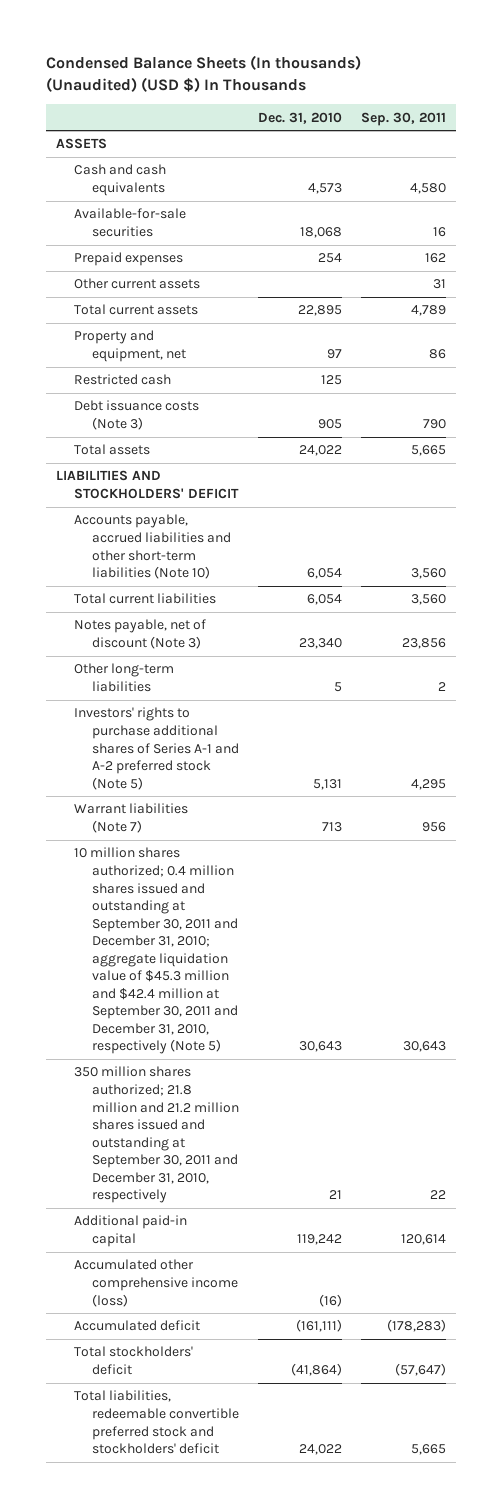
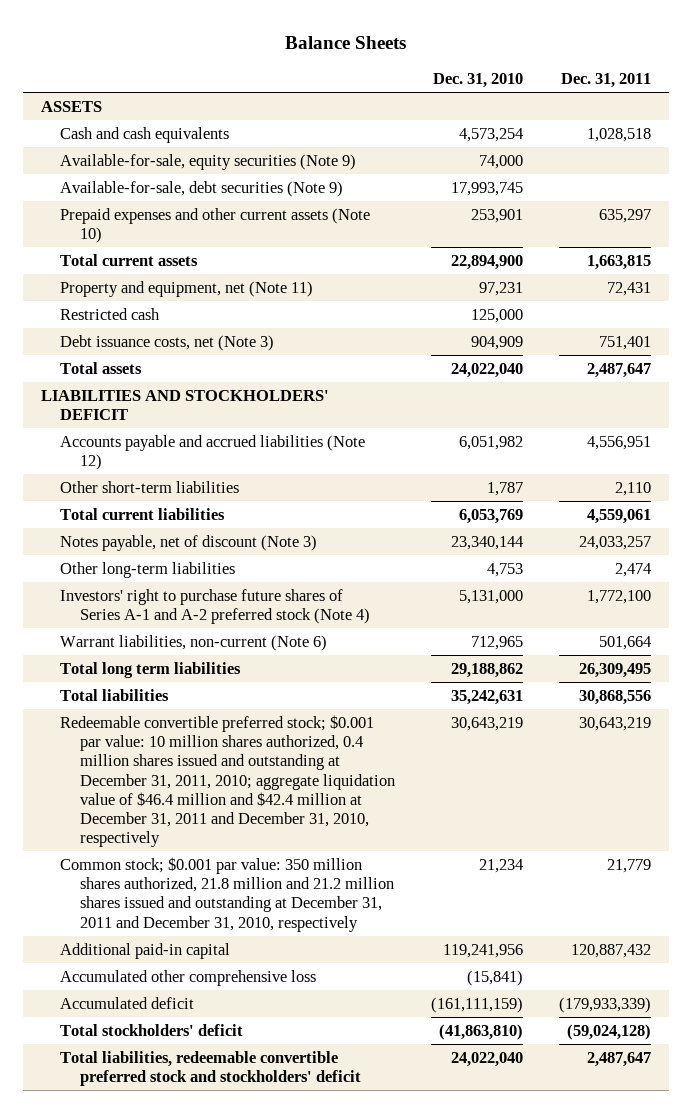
- Condensed Balance Sheets (In thousands) (Unaudited) (USD $) In Thousands
+ Balance Sheets
- | Dec. 31, 2010 | Sep. 30, 2011
+ | Dec. 31, 2010 | Dec. 31, 2011
- Cash and cash equivalents | 4,573 | 4,580
- Available-for-sale securities | 18,068 | 16
- Prepaid expenses | 254 | 162
- Other current assets | | 31
- Total current assets | 22,895 | 4,789
- Property and equipment, net | 97 | 86
- Restricted cash | 125 |
- Debt issuance costs (Note 3) | 905 | 790
- Total assets | 24,022 | 5,665
+ Cash and cash equivalents | 4,573,254 | 1,028,518
+ Available-for-sale, equity securities (Note 9) | 74,000 |
+ Available-for-sale, debt securities (Note 9) | 17,993,745 |
+ Prepaid expenses and other current assets (Note 10) | 253,901 | 635,297
+ Total current assets | 22,894,900 | 1,663,815
+ Property and equipment, net (Note 11) | 97,231 | 72,431
+ Restricted cash | 125,000 |
+ Debt issuance costs, net (Note 3) | 904,909 | 751,401
+ Total assets | 24,022,040 | 2,487,647
- Accounts payable, accrued liabilities and other short-term liabilities (Note 10) | 6,054 | 3,560
- Total current liabilities | 6,054 | 3,560
- Notes payable, net of discount (Note 3) | 23,340 | 23,856
- Other long-term liabilities | 5 | 2
- Investors' rights to purchase additional shares of Series A-1 and A-2 preferred stock (Note 5) | 5,131 | 4,295
- Warrant liabilities (Note 7) | 713 | 956
- 10 million shares authorized; 0.4 million shares issued and outstanding at September 30, 2011 and December 31, 2010; aggregate liquidation value of $45.3 million and $42.4 million at September 30, 2011 and December 31, 2010, respectively (Note 5) | 30,643 | 30,643
- 350 million shares authorized; 21.8 million and 21.2 million shares issued and outstanding at September 30, 2011 and December 31, 2010, respectively | 21 | 22
- Additional paid-in capital | 119,242 | 120,614
- Accumulated other comprehensive income (loss) | (16) |
- Accumulated deficit | (161,111) | (178,283)
- Total stockholders' deficit | (41,864) | (57,647)
- Total liabilities, redeemable convertible preferred stock and stockholders' deficit | 24,022 | 5,665
+ Accounts payable and accrued liabilities (Note 12) | 6,051,982 | 4,556,951
+ Other short-term liabilities | 1,787 | 2,110
+ Total current liabilities | 6,053,769 | 4,559,061
+ Notes payable, net of discount (Note 3) | 23,340,144 | 24,033,257
+ Other long-term liabilities | 4,753 | 2,474
+ Investors' right to purchase future shares of Series A-1 and A-2 preferred stock (Note 4) | 5,131,000 | 1,772,100
+ Warrant liabilities, non-current (Note 6) | 712,965 | 501,664
+ Total long term liabilities | 29,188,862 | 26,309,495
+ Total liabilities | 35,242,631 | 30,868,556
+ Redeemable convertible preferred stock; $0.001 par value: 10 million shares authorized, 0.4 million shares issued and outstanding at December 31, 2011, 2010; aggregate liquidation value of $46.4 million and $42.4 million at December 31, 2011 and December 31, 2010, respectively | 30,643,219 | 30,643,219
+ Common stock; $0.001 par value: 350 million shares authorized, 21.8 million and 21.2 million shares issued and outstanding at December 31, 2011 and December 31, 2010, respectively | 21,234 | 21,779
+ Additional paid-in capital | 119,241,956 | 120,887,432
+ Accumulated other comprehensive loss | (15,841) |
+ Accumulated deficit | (161,111,159) | (179,933,339)
+ Total stockholders' deficit | (41,863,810) | (59,024,128)
+ Total liabilities, redeemable convertible preferred stock and stockholders' deficit | 24,022,040 | 2,487,647

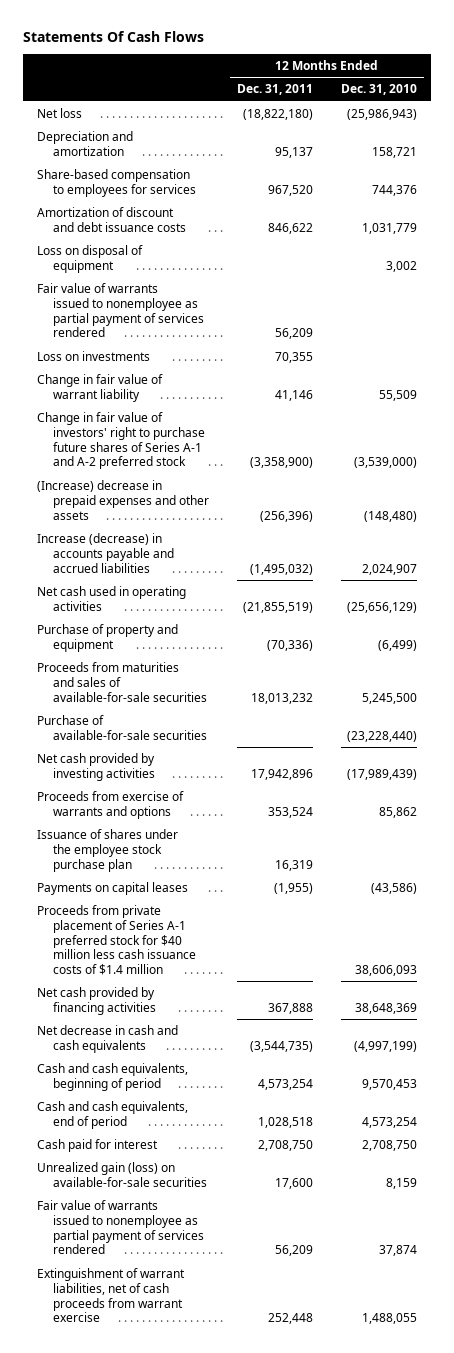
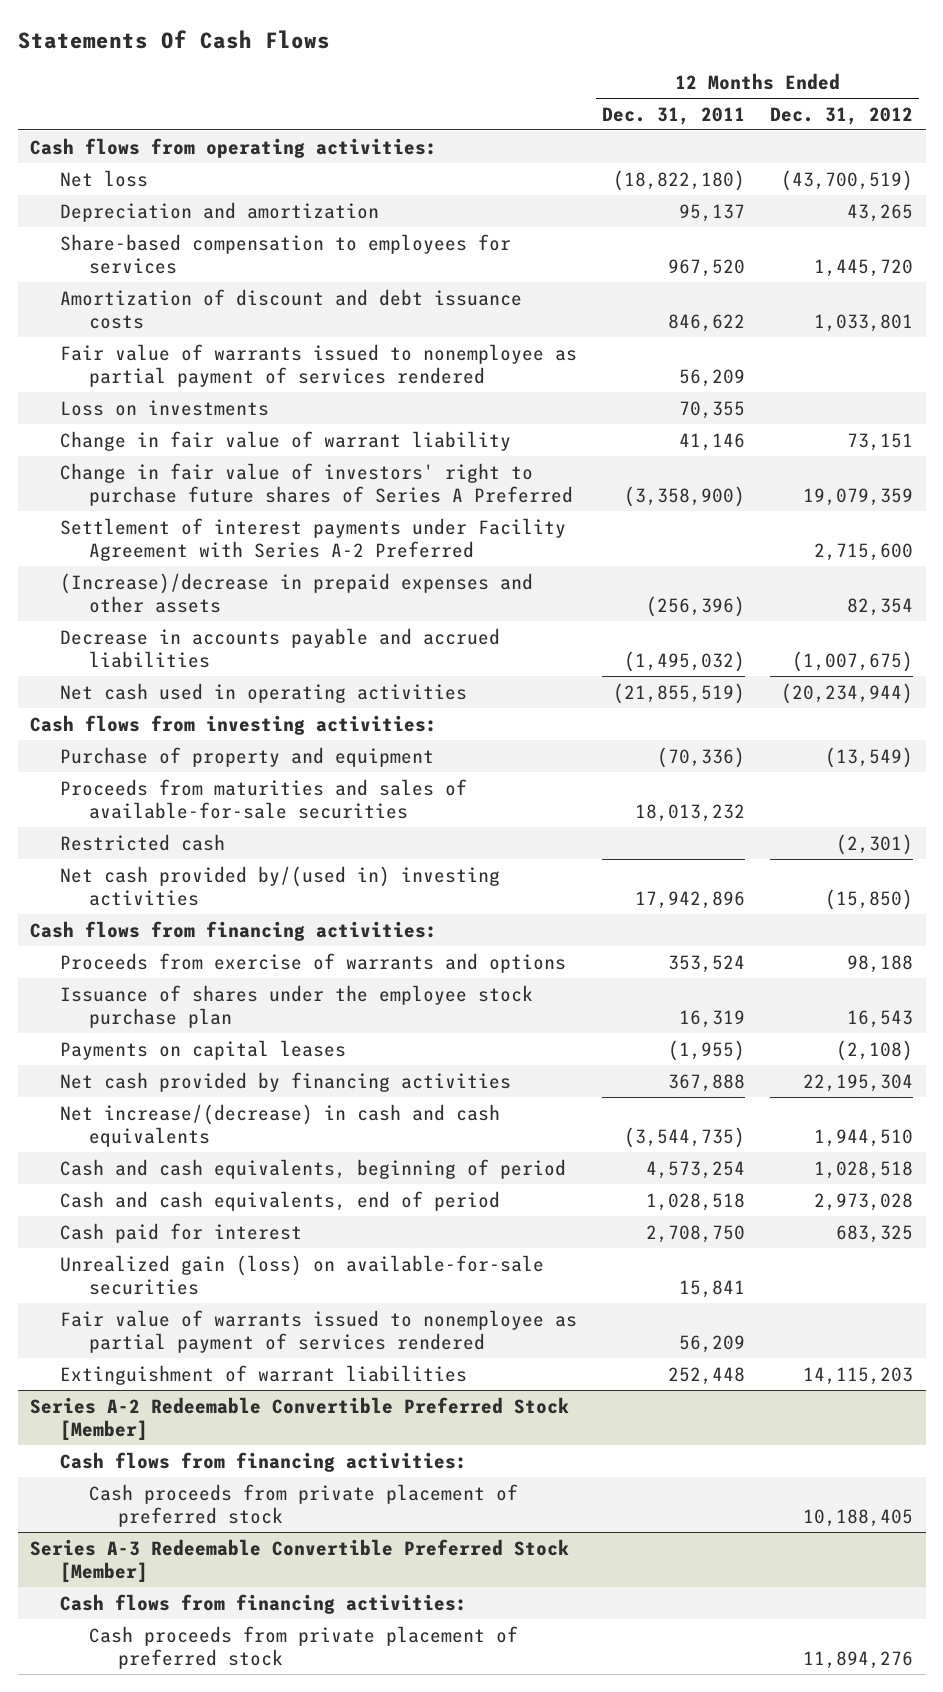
- | 12 Months Ended Dec. 31, 2011 | 12 Months Ended Dec. 31, 2010
+ | 12 Months Ended Dec. 31, 2011 | 12 Months Ended Dec. 31, 2012
+ Cash flows from operating activities:
- Loss on disposal of equipment | | 3,002
- Change in fair value of investors' right to purchase future shares of Series A-1 and A-2 preferred stock | (3,358,900) | (3,539,000)
- (Increase) decrease in prepaid expenses and other assets | (256,396) | (148,480)
- Increase (decrease) in accounts payable and accrued liabilities | (1,495,032) | 2,024,907
+ Change in fair value of investors' right to purchase future shares of Series A Preferred | (3,358,900) | 19,079,359
+ Settlement of interest payments under Facility Agreement with Series A-2 Preferred | | 2,715,600
+ (Increase)/decrease in prepaid expenses and other assets | (256,396) | 82,354
+ Decrease in accounts payable and accrued liabilities | (1,495,032) | (1,007,675)
+ Cash flows from investing activities:
- Purchase of available-for-sale securities | | (23,228,440)
- Net cash provided by investing activities | 17,942,896 | (17,989,439)
+ Restricted cash | | (2,301)
+ Net cash provided by/(used in) investing activities | 17,942,896 | (15,850)
+ Cash flows from financing activities:
- Proceeds from private placement of Series A-1 preferred stock for $40 million less cash issuance costs of $1.4 million | | 38,606,093
- Net decrease in cash and cash equivalents | (3,544,735) | (4,997,199)
+ Net increase/(decrease) in cash and cash equivalents | (3,544,735) | 1,944,510
- Unrealized gain (loss) on available-for-sale securities | 17,600 | 8,159
+ Unrealized gain (loss) on available-for-sale securities | 15,841 |
- Extinguishment of warrant liabilities, net of cash proceeds from warrant exercise | 252,448 | 1,488,055
+ Extinguishment of warrant liabilities | 252,448 | 14,115,203
+ Series A-2 Redeemable Convertible Preferred Stock [Member]
+ Cash flows from financing activities:
+ Cash proceeds from private placement of preferred stock | | 10,188,405
+ Series A-3 Redeemable Convertible Preferred Stock [Member]
+ Cash flows from financing activities:
+ Cash proceeds from private placement of preferred stock | | 11,894,276

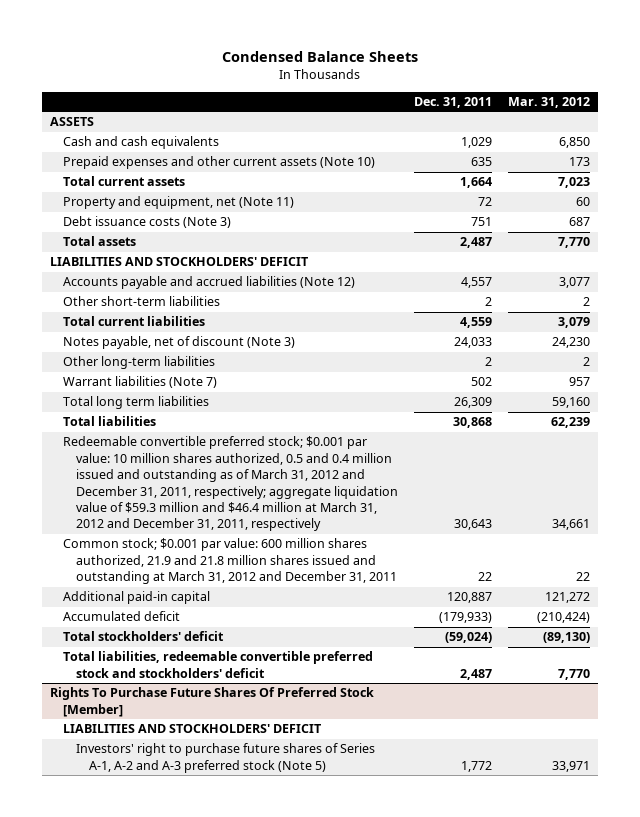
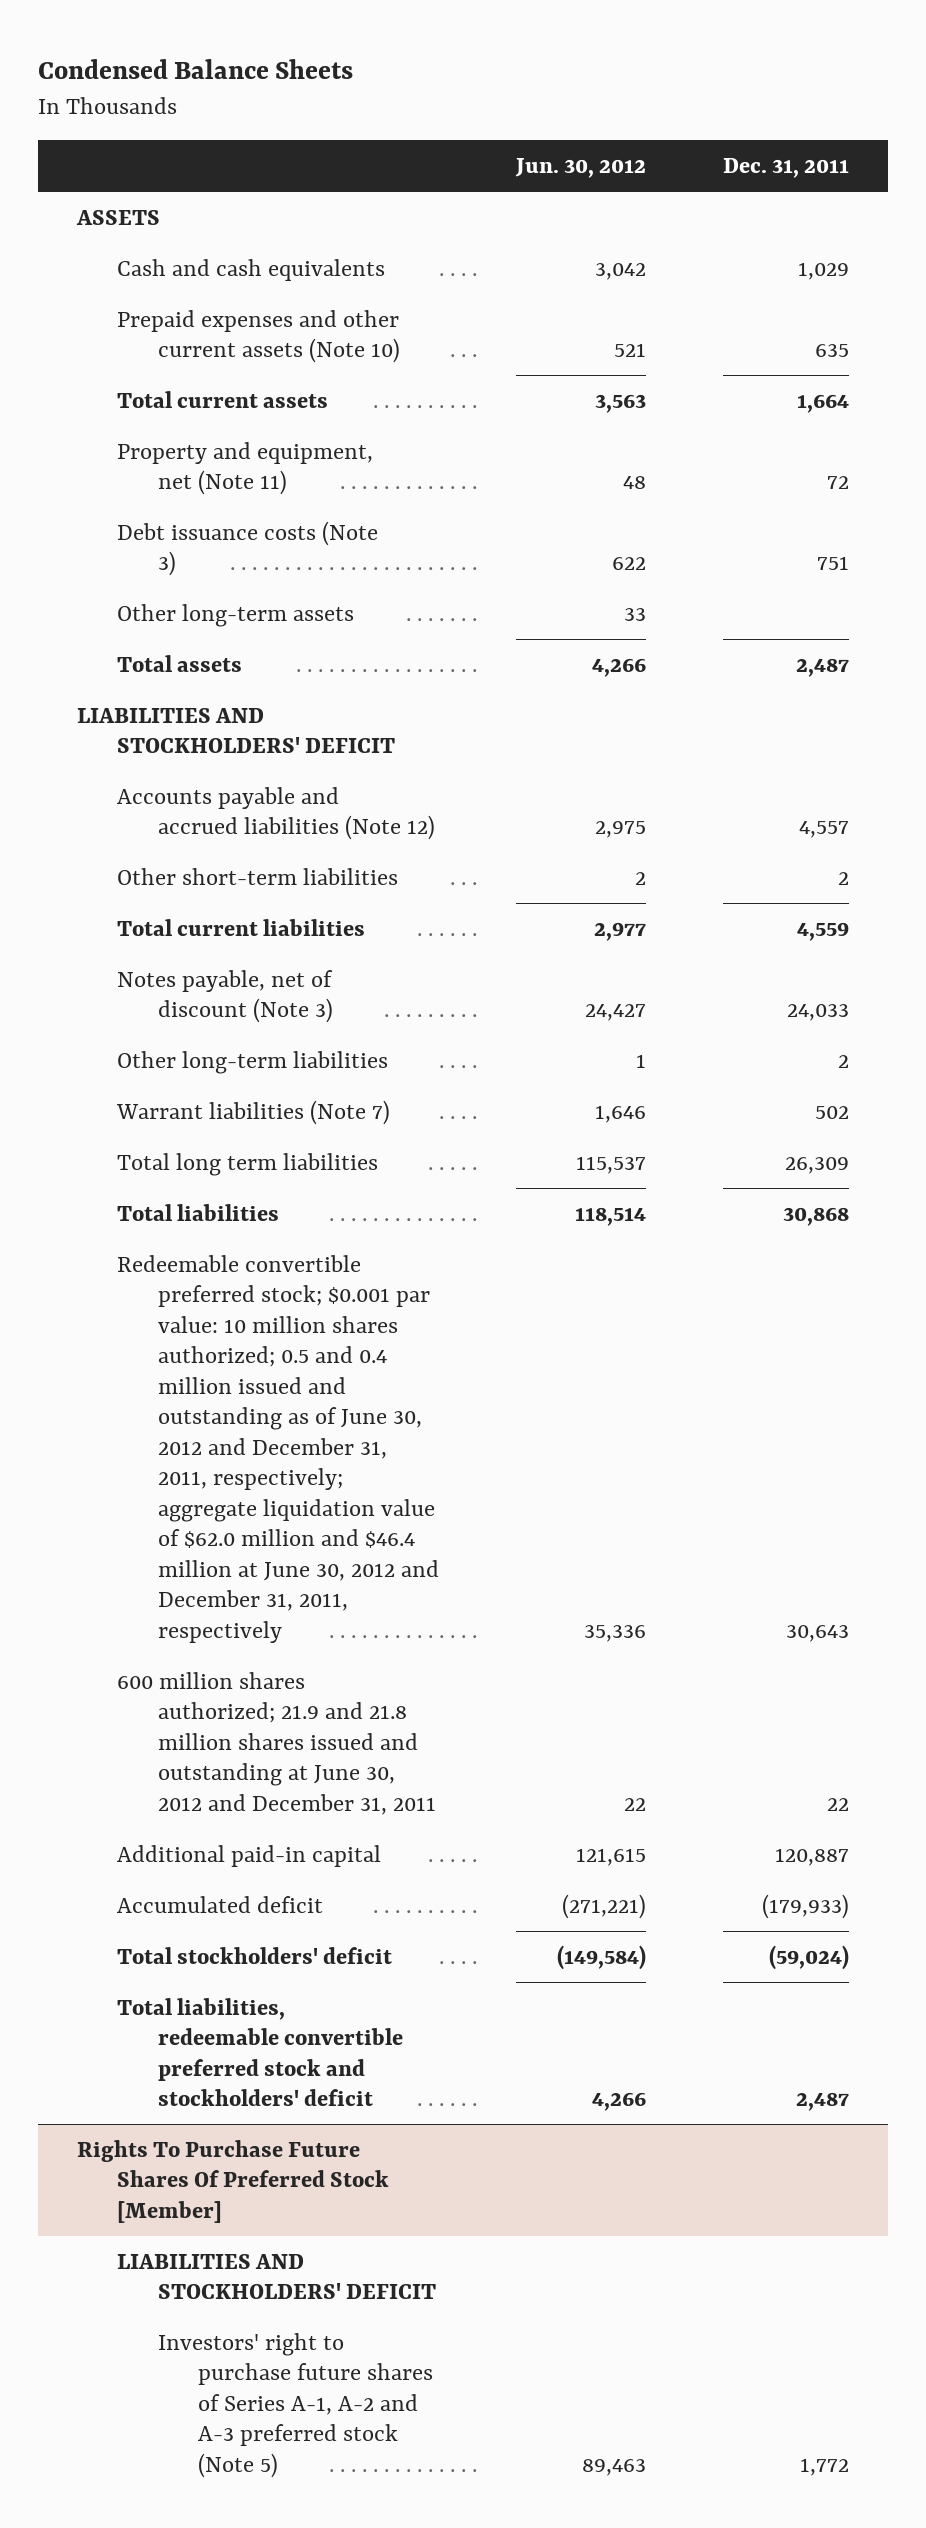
- | Dec. 31, 2011 | Mar. 31, 2012
+ | Jun. 30, 2012 | Dec. 31, 2011
+ Other long-term assets | 33 |
- Redeemable convertible preferred stock; $0.001 par value: 10 million shares authorized, 0.5 and 0.4 million issued and outstanding as of March 31, 2012 and December 31, 2011, respectively; aggregate liquidation value of $59.3 million and $46.4 million at March 31, 2012 and December 31, 2011, respectively | 30,643 | 34,661
- Common stock; $0.001 par value: 600 million shares authorized, 21.9 and 21.8 million shares issued and outstanding at March 31, 2012 and December 31, 2011 | 22 | 22
+ Redeemable convertible preferred stock; $0.001 par value: 10 million shares authorized; 0.5 and 0.4 million issued and outstanding as of June 30, 2012 and December 31, 2011, respectively; aggregate liquidation value of $62.0 million and $46.4 million at June 30, 2012 and December 31, 2011, respectively | 35,336 | 30,643
+ 600 million shares authorized; 21.9 and 21.8 million shares issued and outstanding at June 30, 2012 and December 31, 2011 | 22 | 22

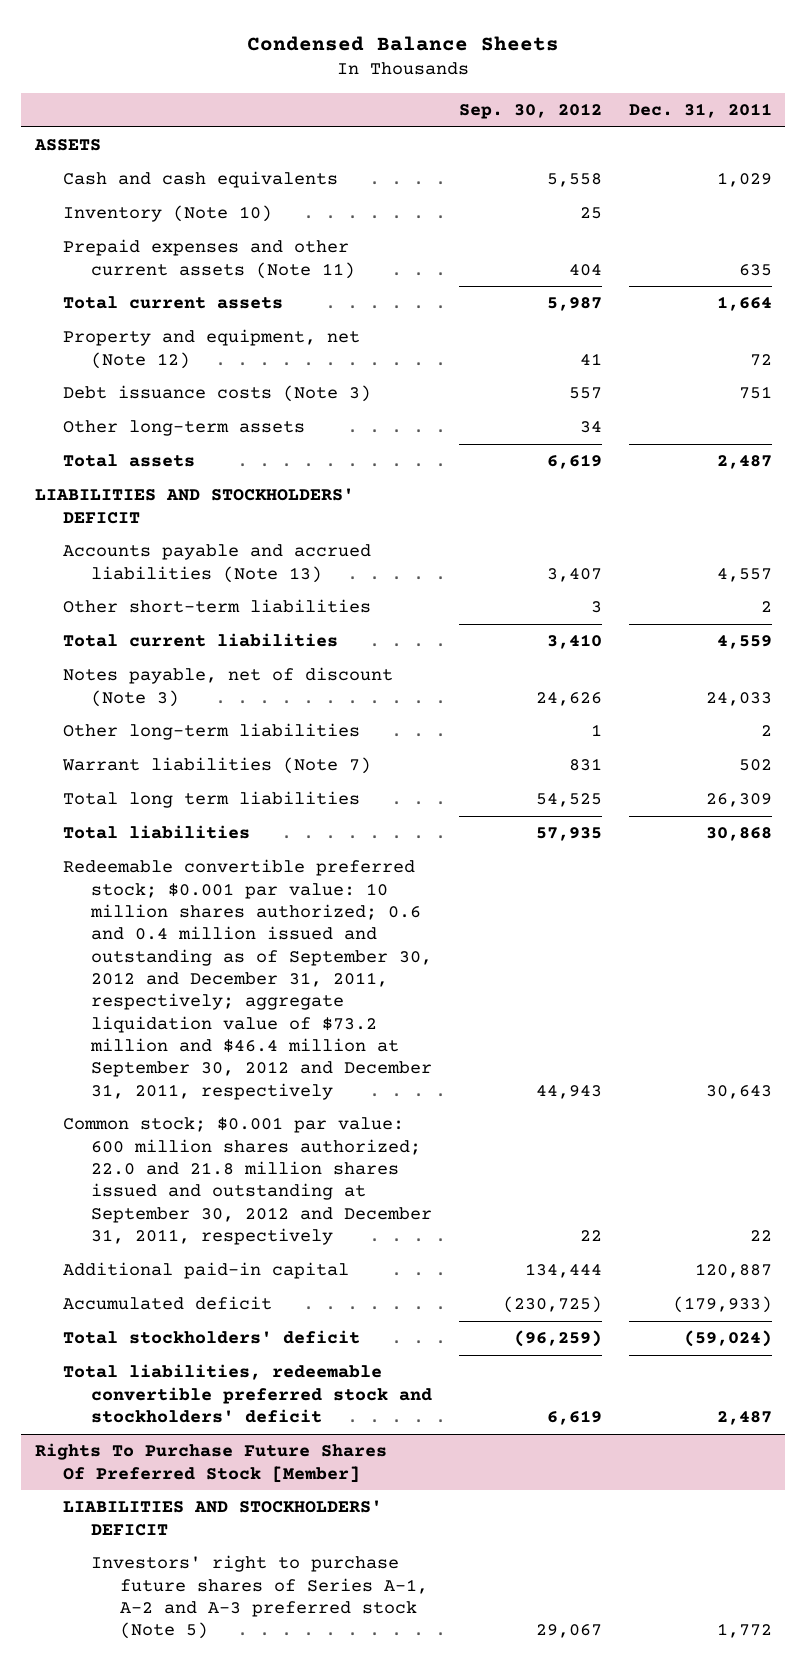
- | Jun. 30, 2012 | Dec. 31, 2011
+ | Sep. 30, 2012 | Dec. 31, 2011
- Prepaid expenses and other current assets (Note 10) | 521 | 635
+ Inventory (Note 10) | 25 |
+ Prepaid expenses and other current assets (Note 11) | 404 | 635
- Property and equipment, net (Note 11) | 48 | 72
+ Property and equipment, net (Note 12) | 41 | 72
- Accounts payable and accrued liabilities (Note 12) | 2,975 | 4,557
+ Accounts payable and accrued liabilities (Note 13) | 3,407 | 4,557
- Redeemable convertible preferred stock; $0.001 par value: 10 million shares authorized; 0.5 and 0.4 million issued and outstanding as of June 30, 2012 and December 31, 2011, respectively; aggregate liquidation value of $62.0 million and $46.4 million at June 30, 2012 and December 31, 2011, respectively | 35,336 | 30,643
- 600 million shares authorized; 21.9 and 21.8 million shares issued and outstanding at June 30, 2012 and December 31, 2011 | 22 | 22
+ Redeemable convertible preferred stock; $0.001 par value: 10 million shares authorized; 0.6 and 0.4 million issued and outstanding as of September 30, 2012 and December 31, 2011, respectively; aggregate liquidation value of $73.2 million and $46.4 million at September 30, 2012 and December 31, 2011, respectively | 44,943 | 30,643
+ Common stock; $0.001 par value: 600 million shares authorized; 22.0 and 21.8 million shares issued and outstanding at September 30, 2012 and December 31, 2011, respectively | 22 | 22

